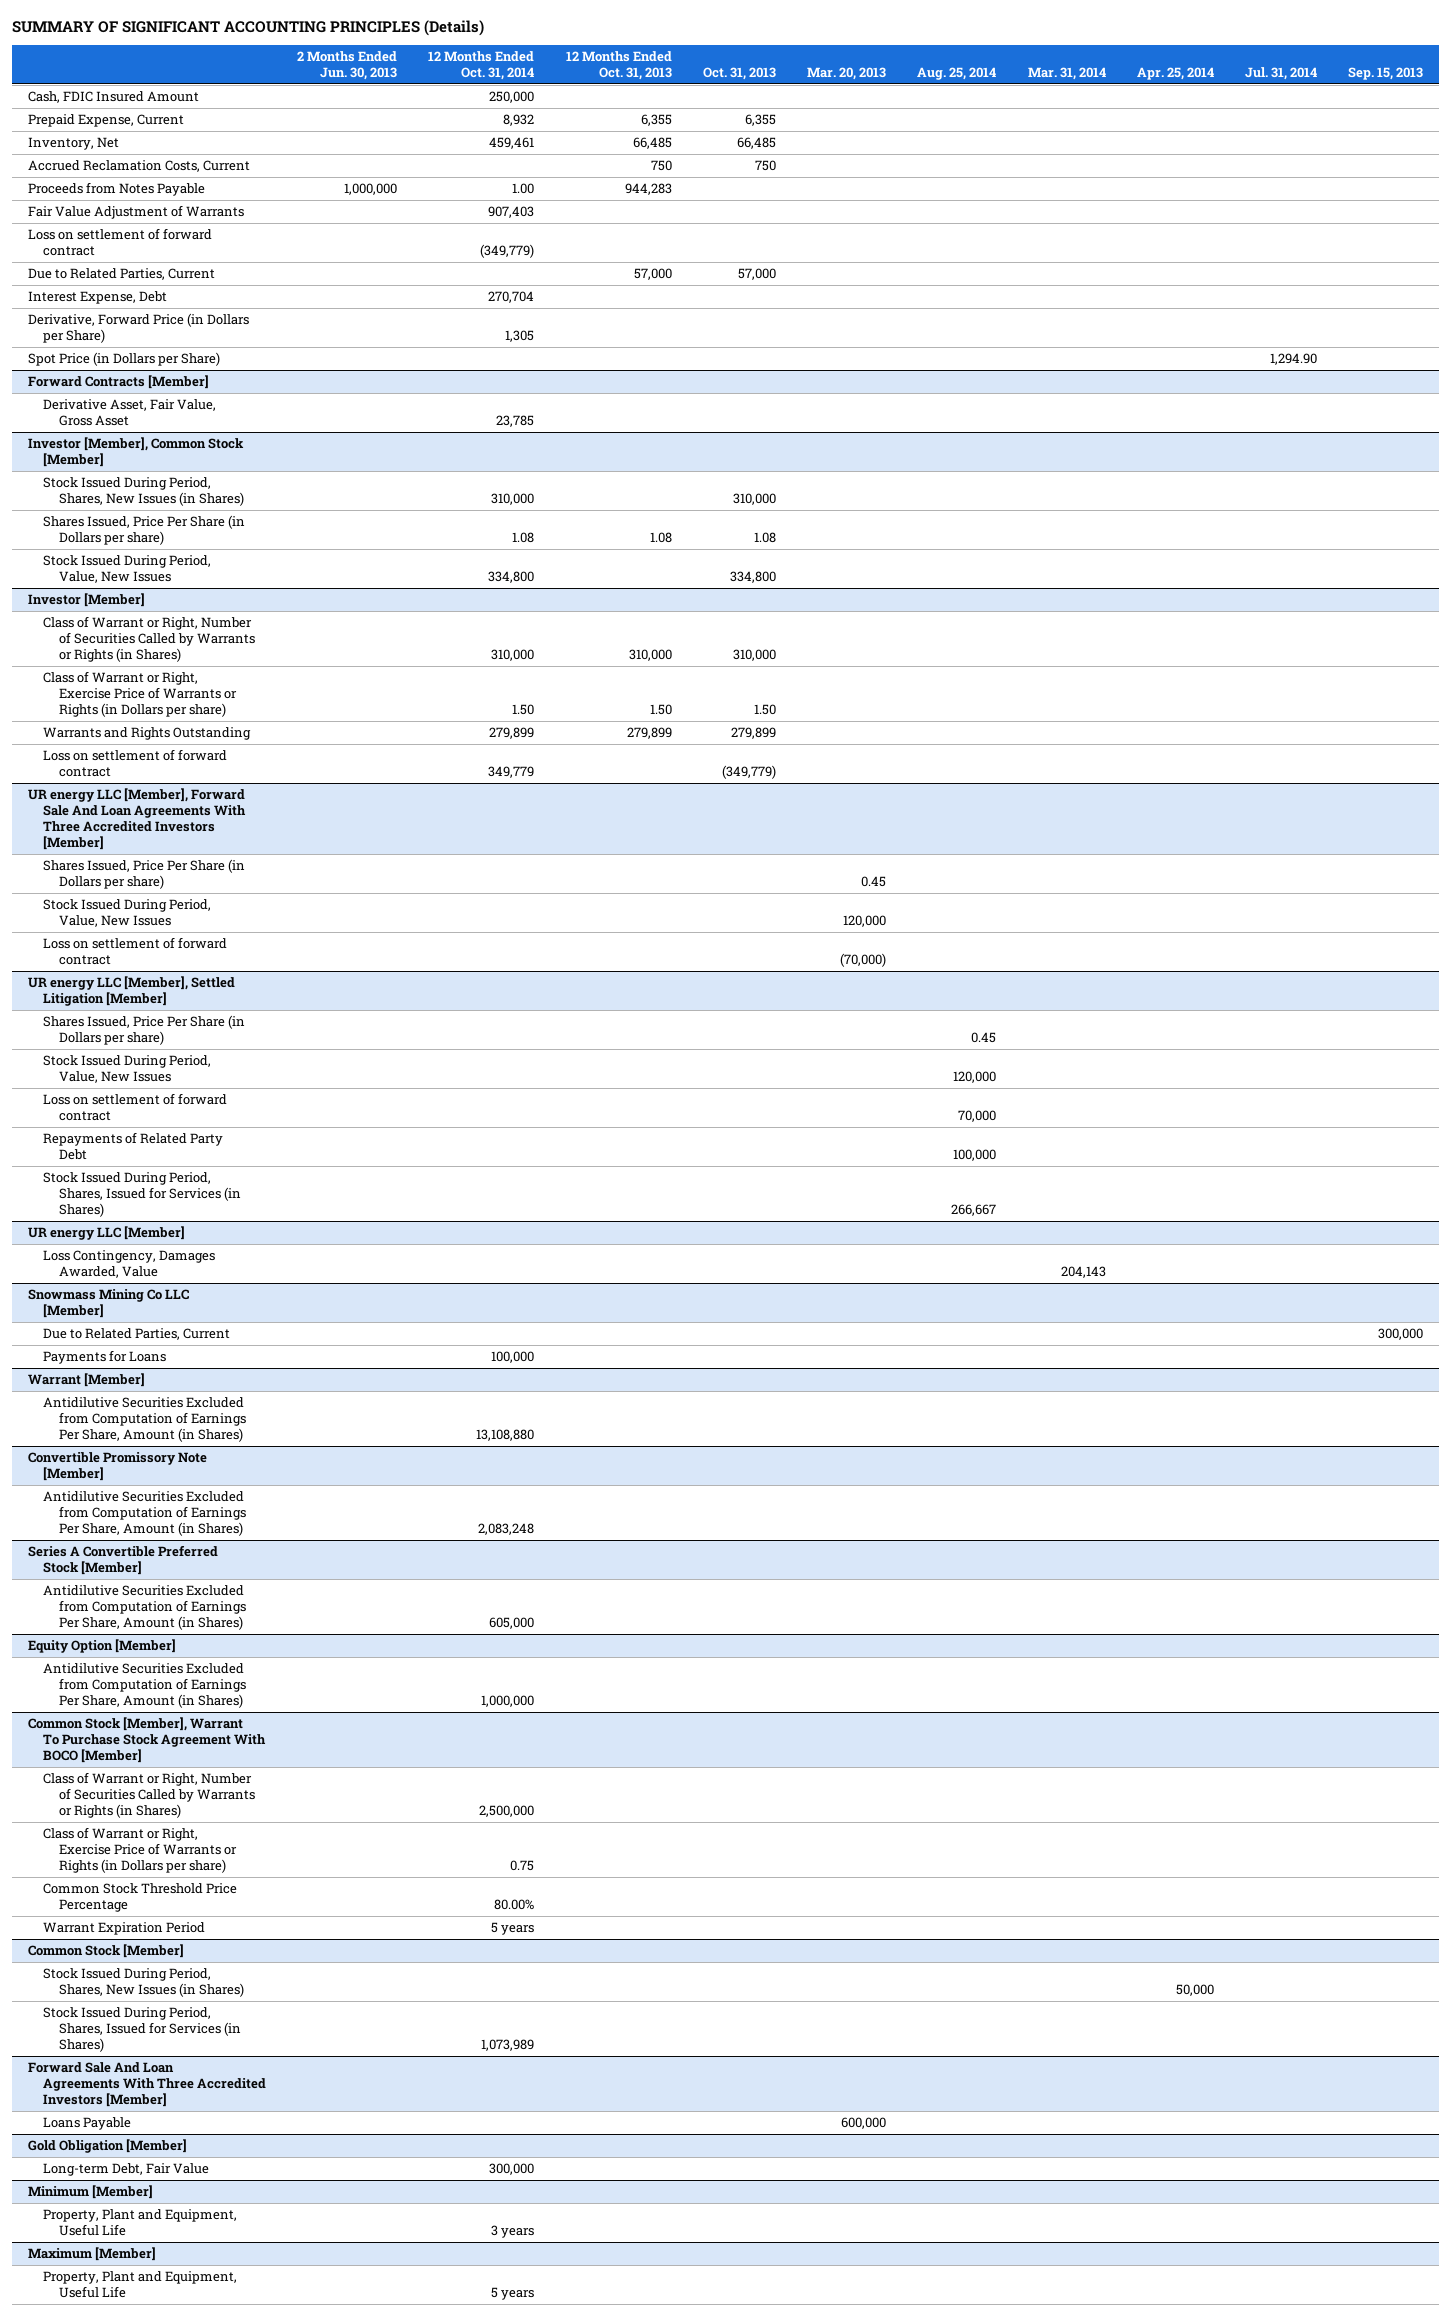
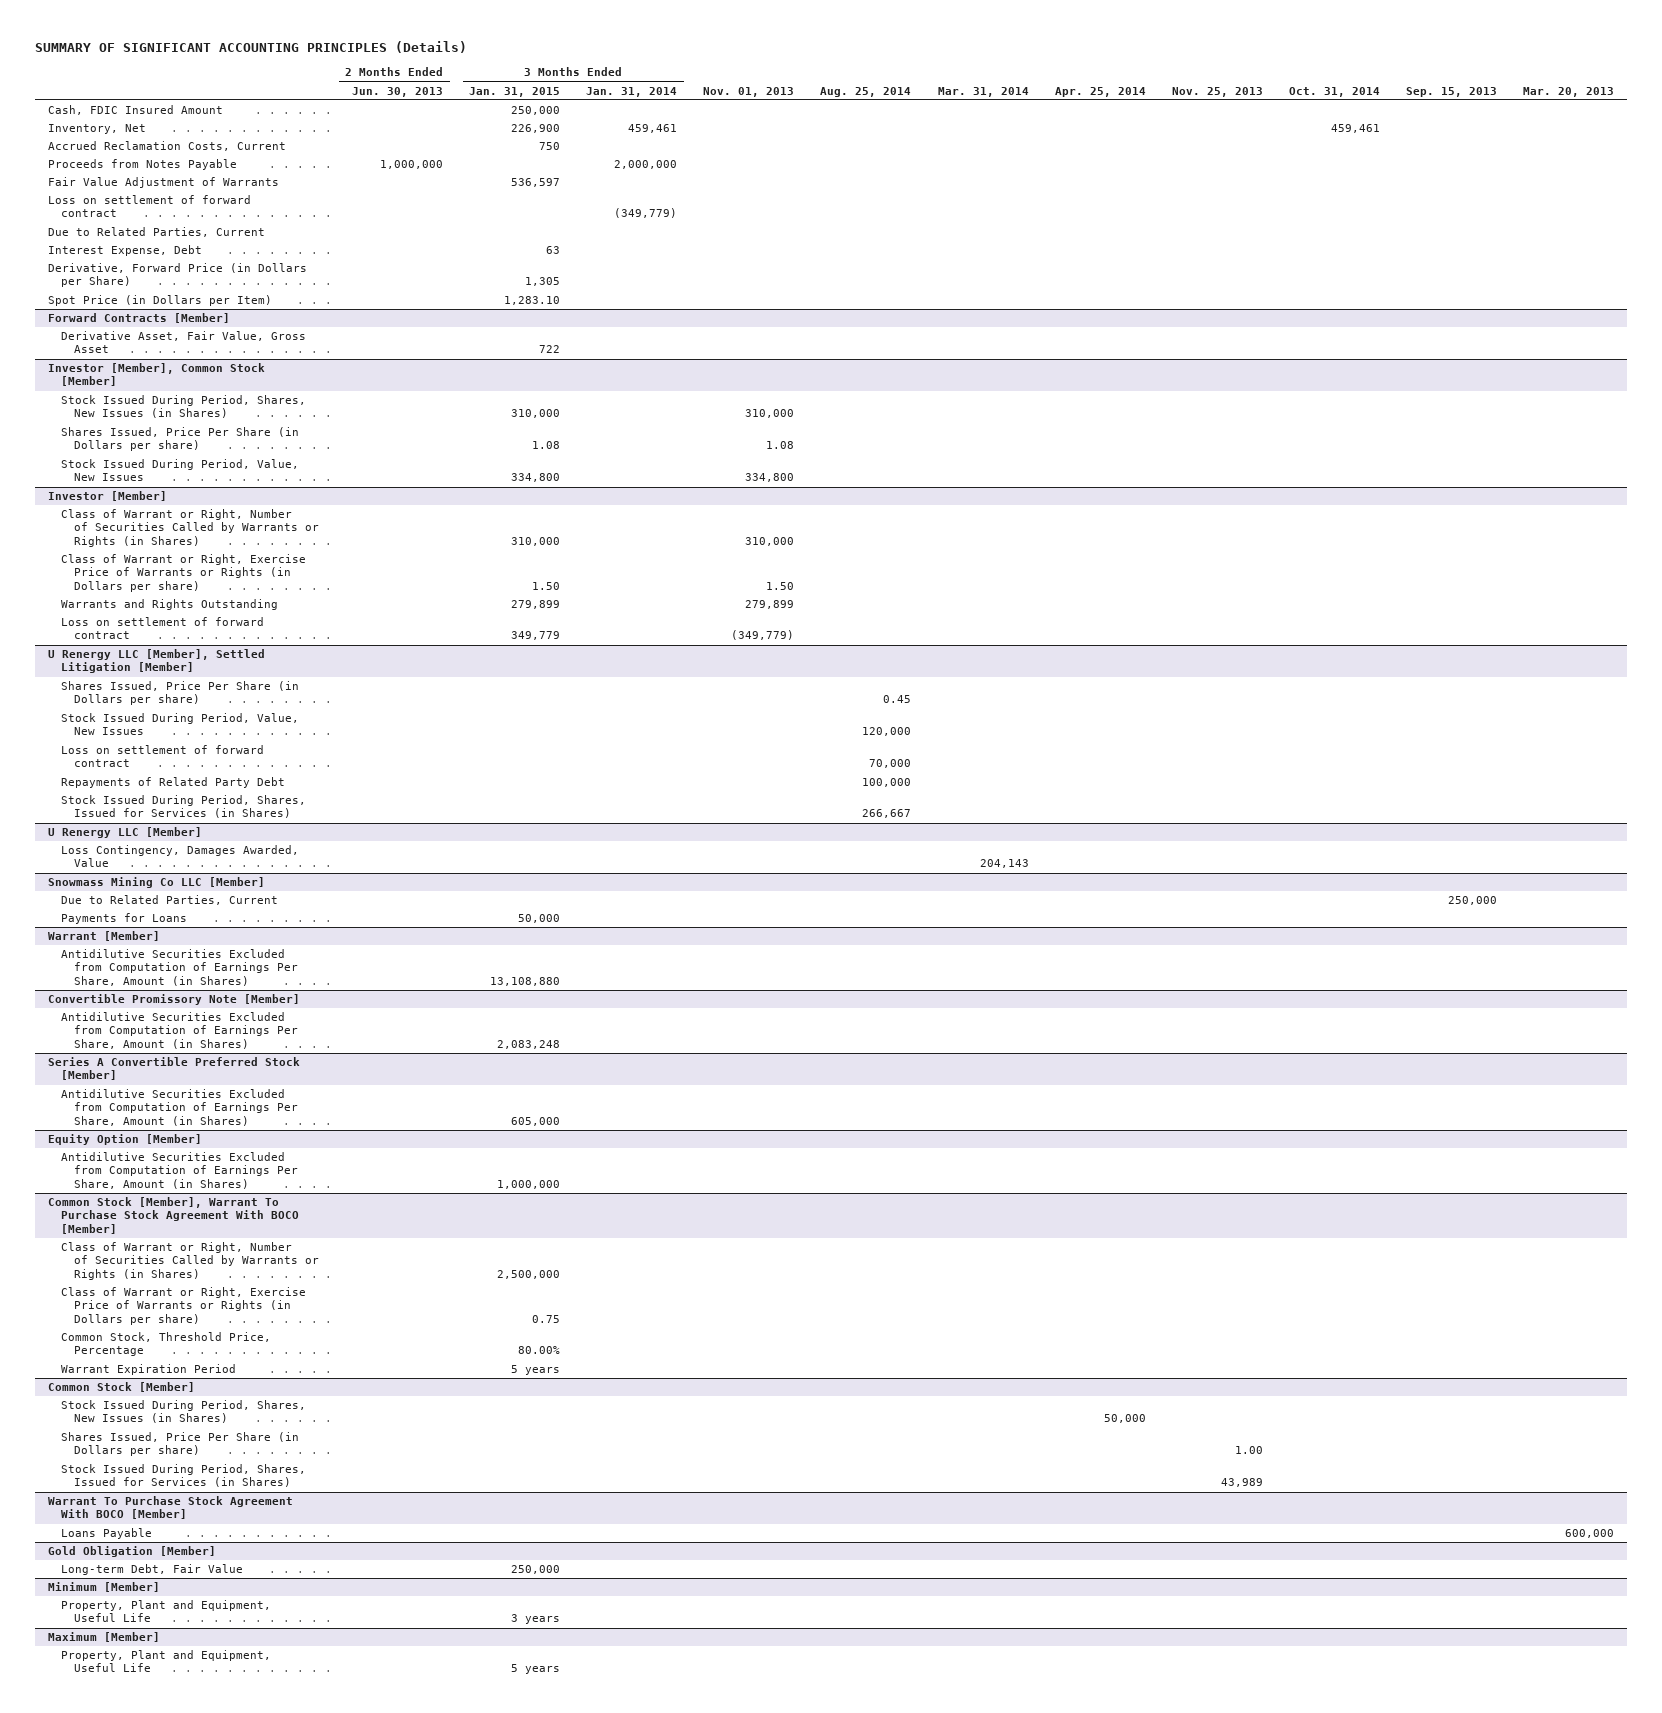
- | 2 Months Ended Jun. 30, 2013 | 12 Months Ended Oct. 31, 2014 | 12 Months Ended Oct. 31, 2013 | Oct. 31, 2013 | Mar. 20, 2013 | Aug. 25, 2014 | Mar. 31, 2014 | Apr. 25, 2014 | Jul. 31, 2014 | Sep. 15, 2013
+ | 2 Months Ended Jun. 30, 2013 | 3 Months Ended Jan. 31, 2015 | 3 Months Ended Jan. 31, 2014 | Nov. 01, 2013 | Aug. 25, 2014 | Mar. 31, 2014 | Apr. 25, 2014 | Nov. 25, 2013 | Oct. 31, 2014 | Sep. 15, 2013 | Mar. 20, 2013
- Prepaid Expense, Current | | 8,932 | 6,355 | 6,355 | | | | | |
- Spot Price (in Dollars per Share) | | | | | | | | | 1,294.90 |
+ Spot Price (in Dollars per Item) | | 1,283.10 | | | | | | | | |
- UR energy LLC [Member], Forward Sale And Loan Agreements With Three Accredited Investors [Member]
- Shares Issued, Price Per Share (in Dollars per share) | | | | | 0.45 | | | | |
- Stock Issued During Period, Value, New Issues | | | | | 120,000 | | | | |
- Loss on settlement of forward contract | | | | | (70,000) | | | | |
- UR energy LLC [Member], Settled Litigation [Member]
+ U Renergy LLC [Member], Settled Litigation [Member]
- UR energy LLC [Member]
+ U Renergy LLC [Member]
@ Snowmass Mining Co LLC [Member]
- Due to Related Parties, Current | | | | | | | | | | 300,000
+ Due to Related Parties, Current | | | | | | | | | | 250,000 |
@ Common Stock [Member], Warrant To Purchase Stock Agreement With BOCO [Member]
- Common Stock Threshold Price Percentage | | 80.00% | | | | | | | |
+ Common Stock, Threshold Price, Percentage | | 80.00% | | | | | | | | |
@ Common Stock [Member]
+ Shares Issued, Price Per Share (in Dollars per share) | | | | | | | | 1.00 | | |
- Forward Sale And Loan Agreements With Three Accredited Investors [Member]
+ Warrant To Purchase Stock Agreement With BOCO [Member]

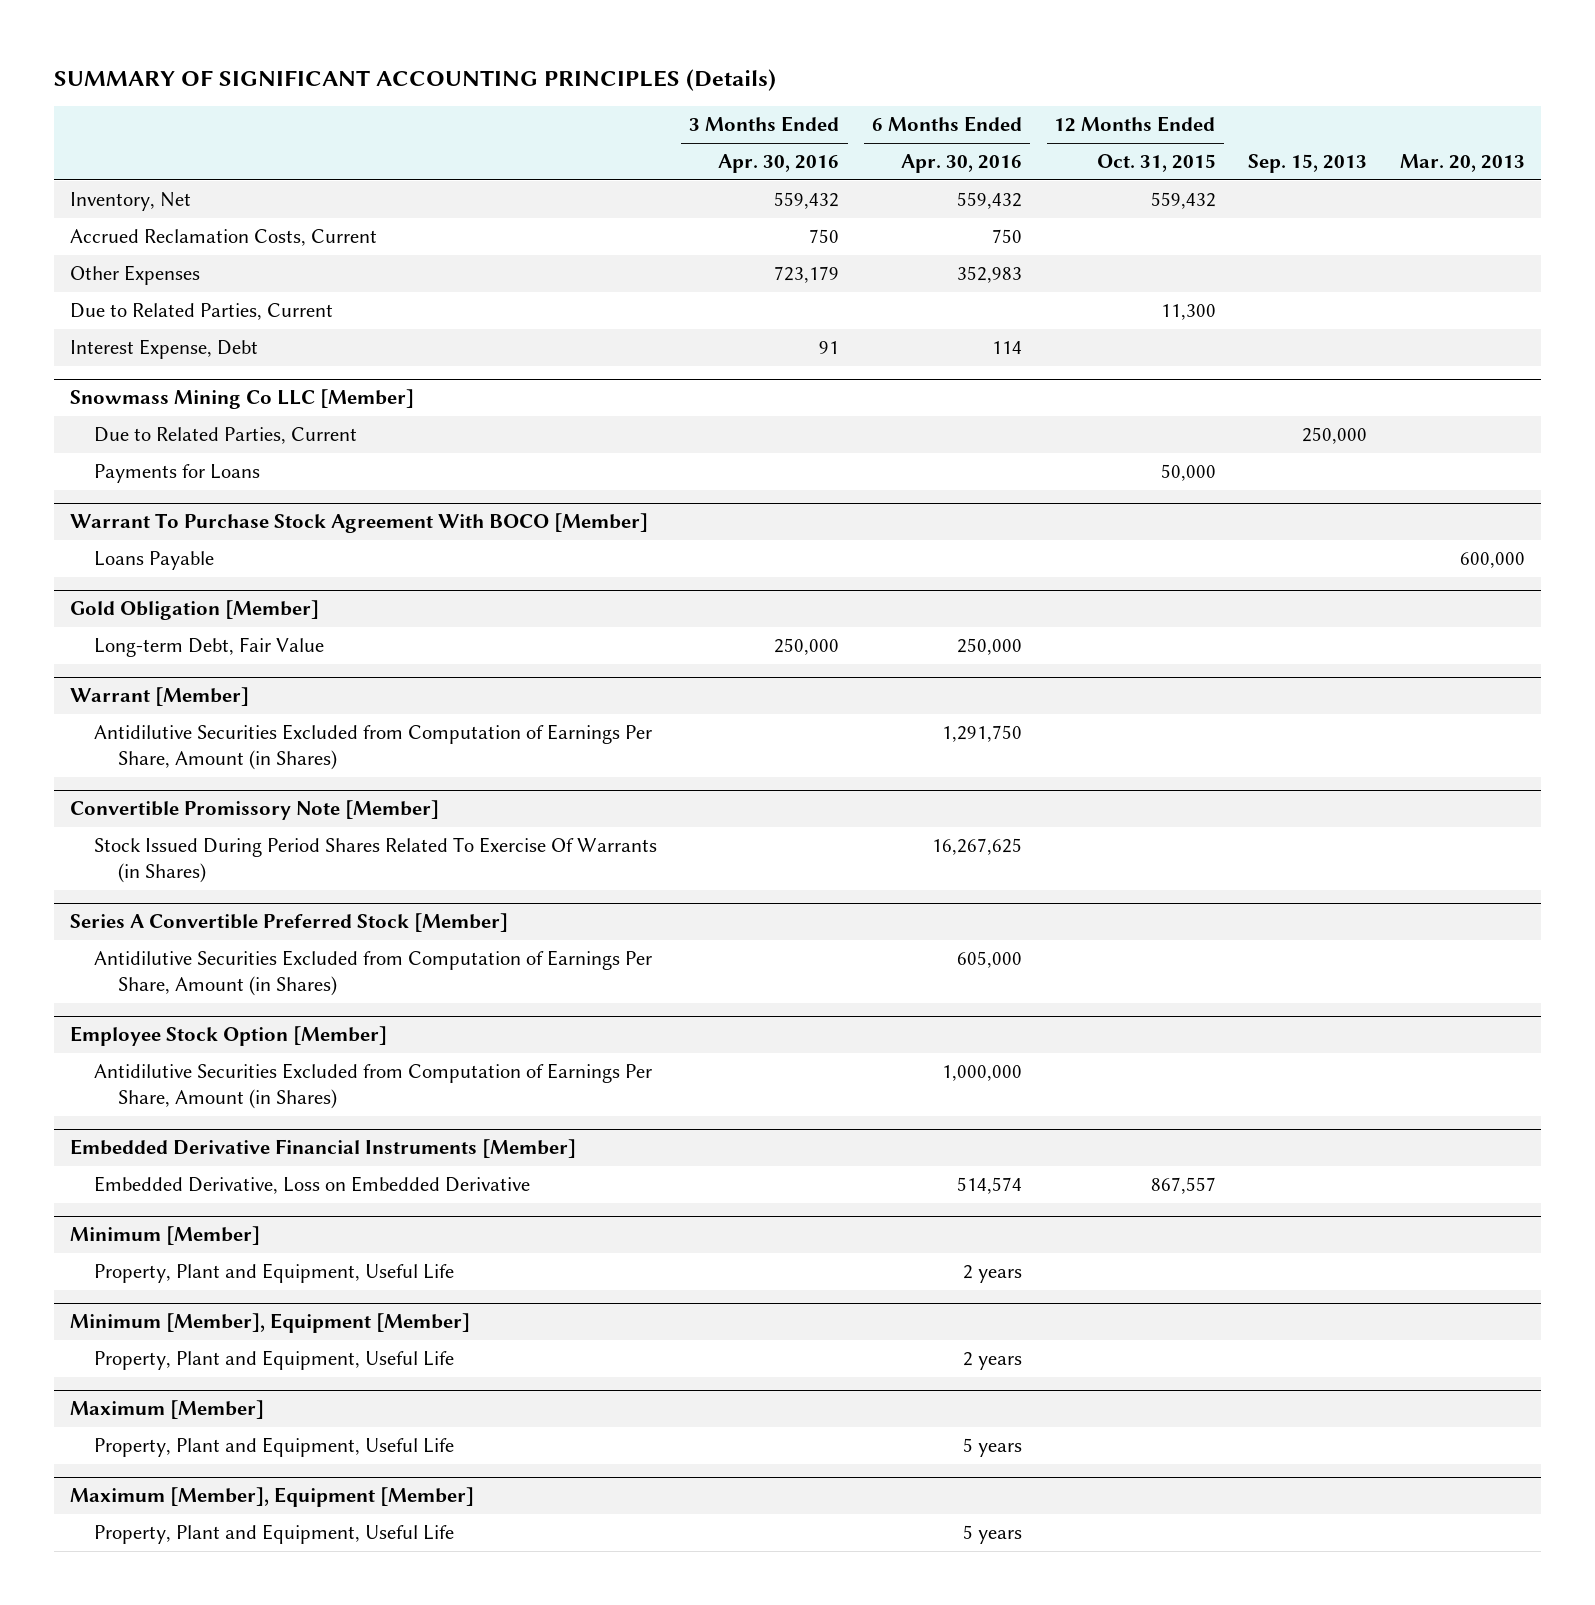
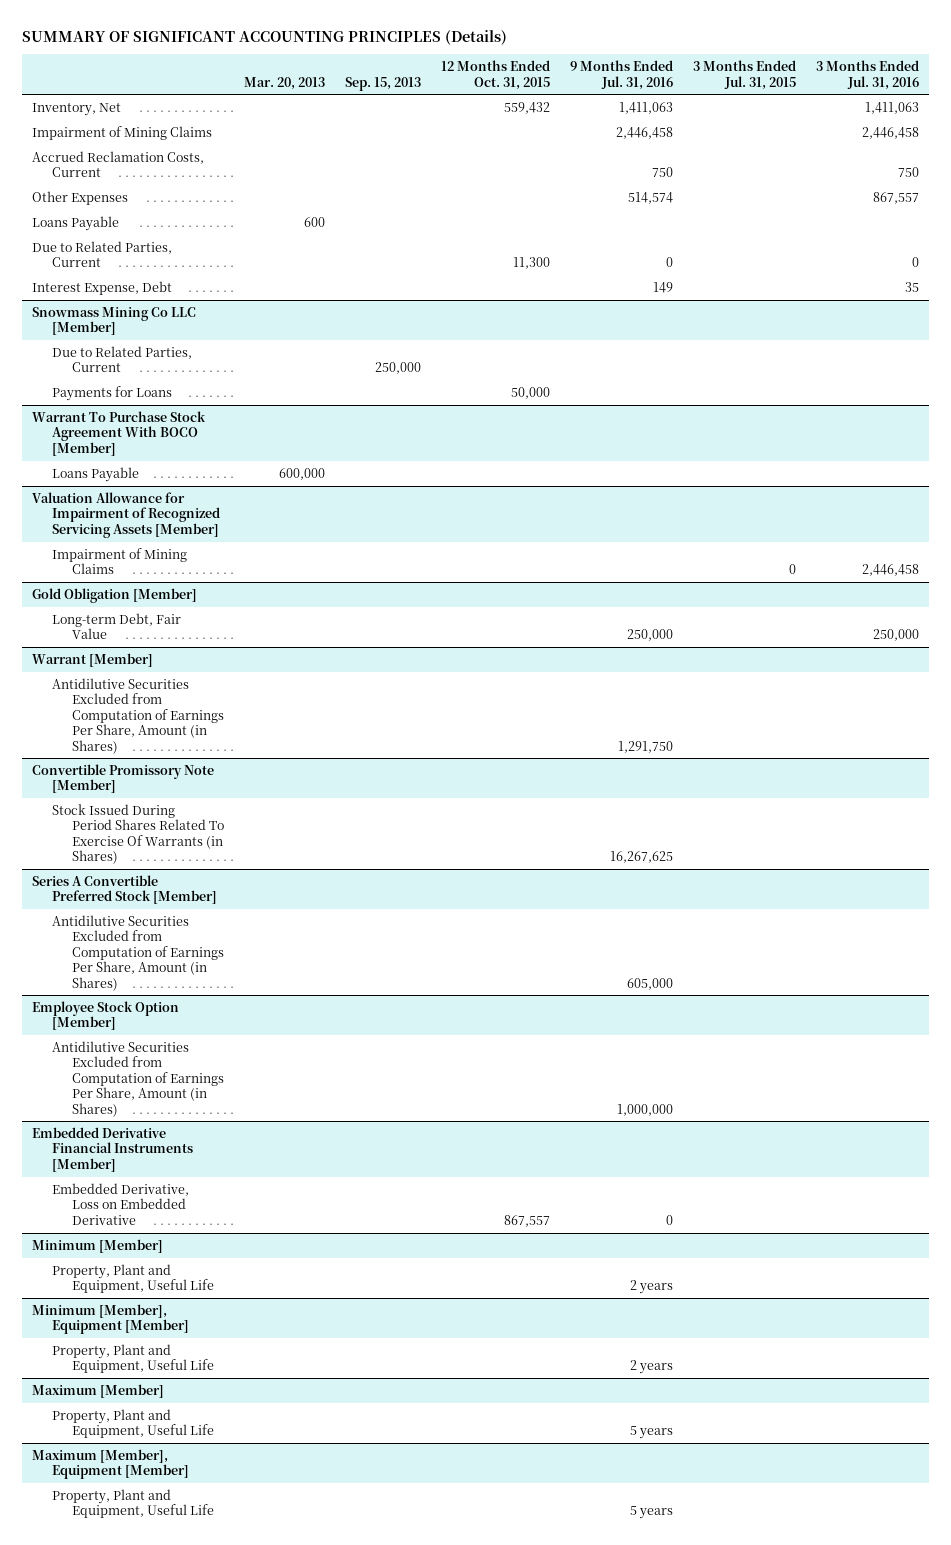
- | 3 Months Ended Apr. 30, 2016 | 6 Months Ended Apr. 30, 2016 | 12 Months Ended Oct. 31, 2015 | Sep. 15, 2013 | Mar. 20, 2013
+ | Mar. 20, 2013 | Sep. 15, 2013 | 12 Months Ended Oct. 31, 2015 | 9 Months Ended Jul. 31, 2016 | 3 Months Ended Jul. 31, 2015 | 3 Months Ended Jul. 31, 2016
+ Impairment of Mining Claims | | | | 2,446,458 | | 2,446,458
+ Loans Payable | 600 | | | | |
+ Valuation Allowance for Impairment of Recognized Servicing Assets [Member]
+ Impairment of Mining Claims | | | | | 0 | 2,446,458

